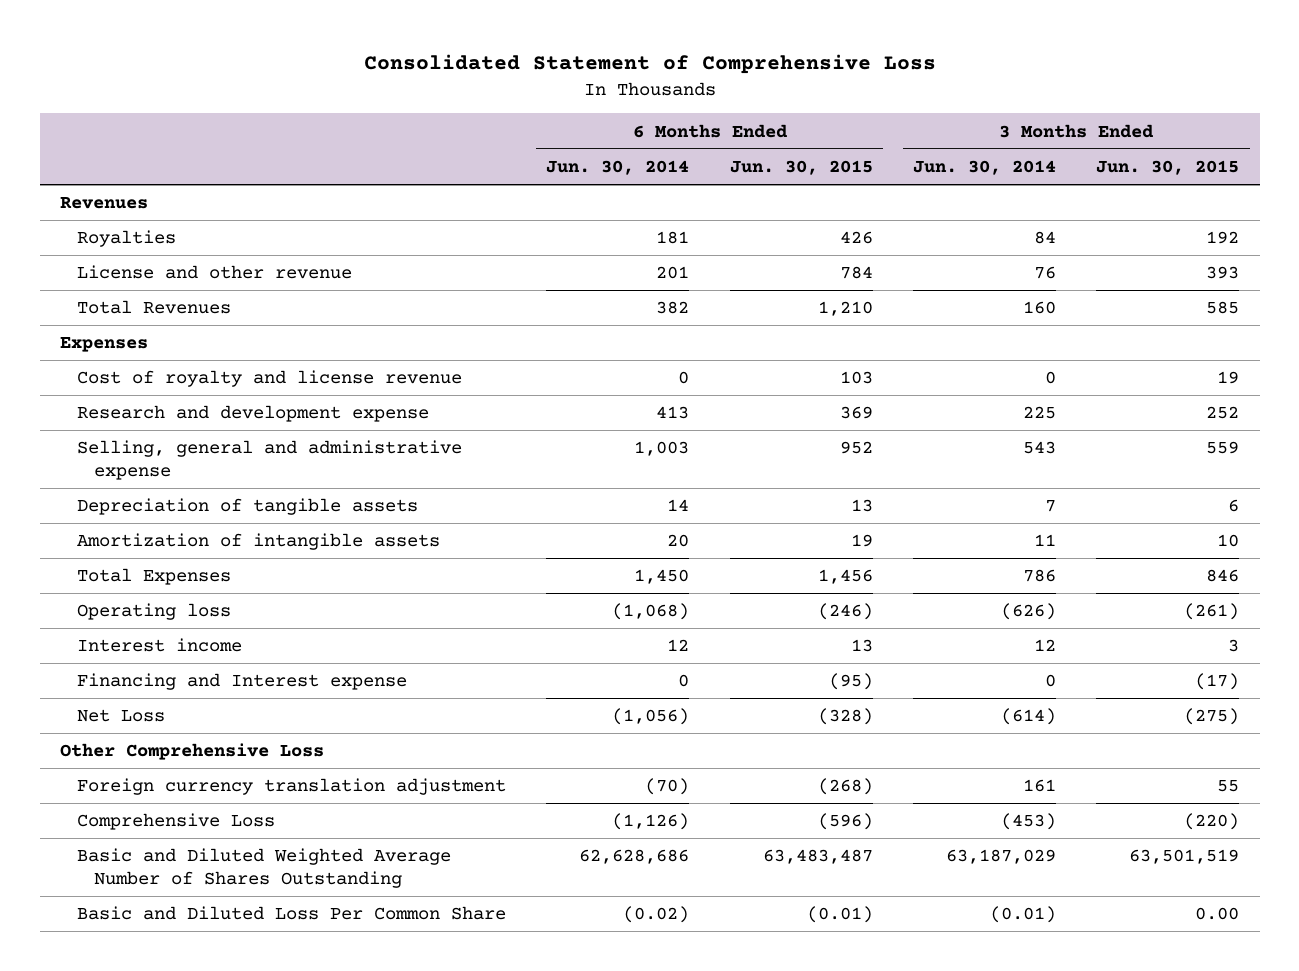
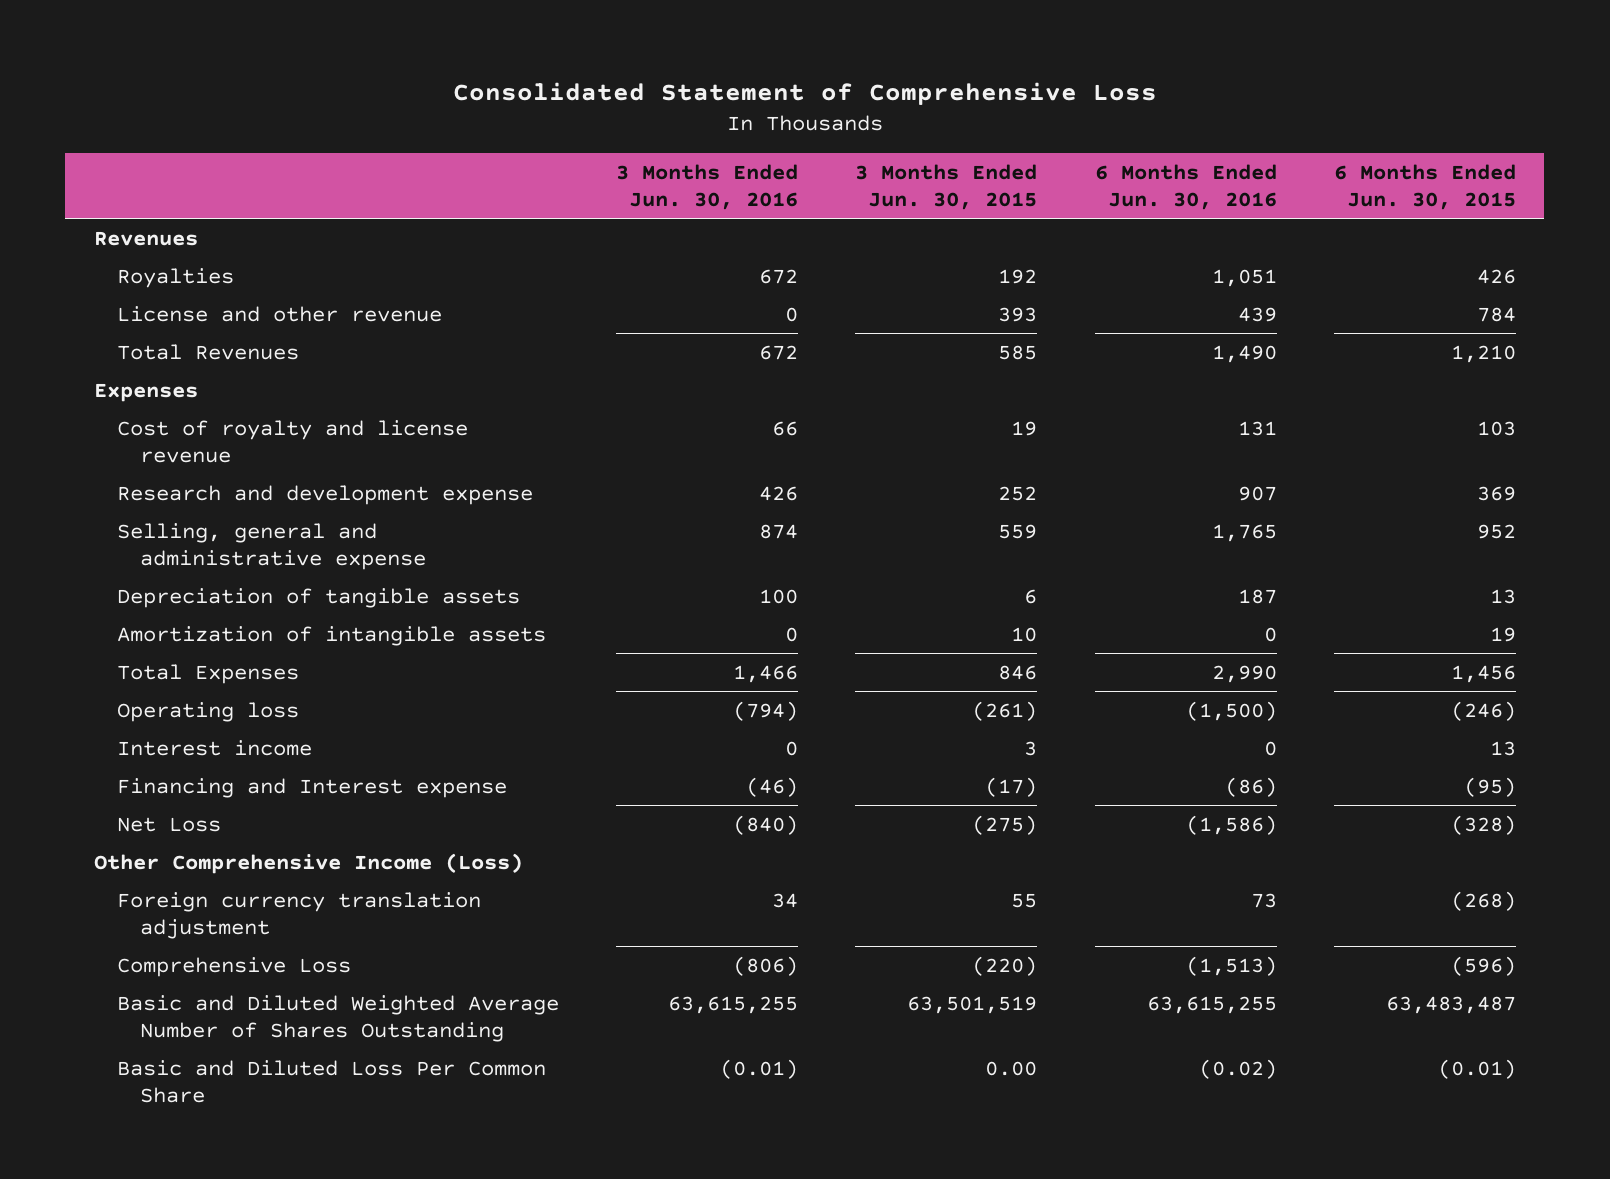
- | 6 Months Ended Jun. 30, 2014 | 6 Months Ended Jun. 30, 2015 | 3 Months Ended Jun. 30, 2014 | 3 Months Ended Jun. 30, 2015
+ | 3 Months Ended Jun. 30, 2016 | 3 Months Ended Jun. 30, 2015 | 6 Months Ended Jun. 30, 2016 | 6 Months Ended Jun. 30, 2015
- Other Comprehensive Loss
+ Other Comprehensive Income (Loss)

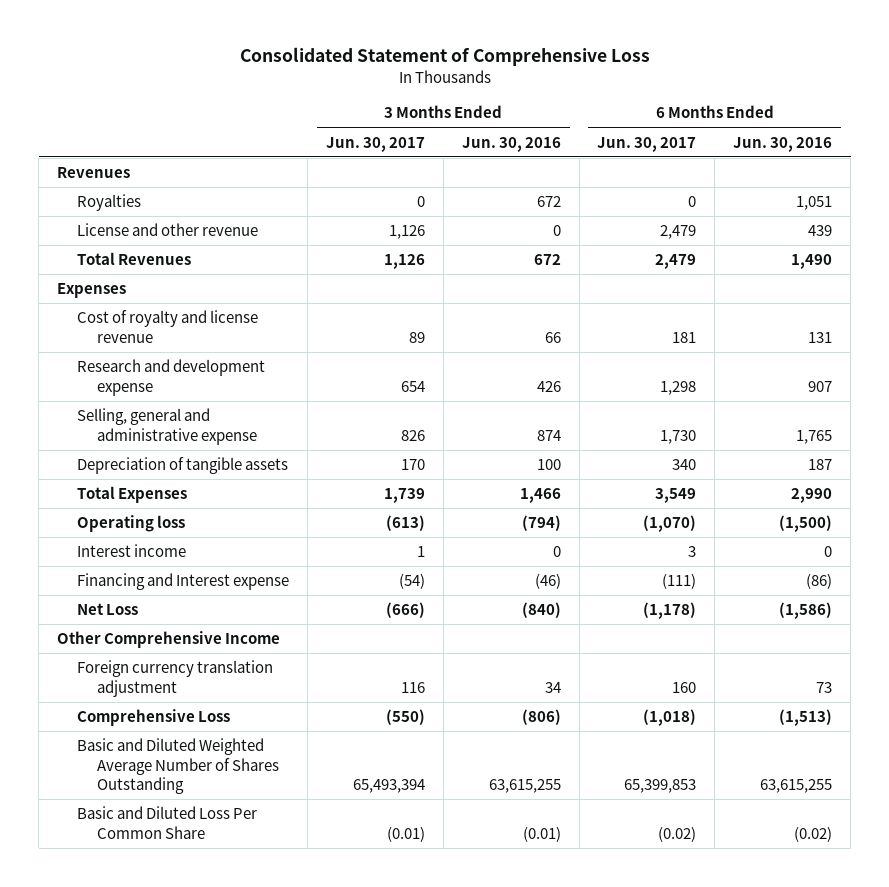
- | 3 Months Ended Jun. 30, 2016 | 3 Months Ended Jun. 30, 2015 | 6 Months Ended Jun. 30, 2016 | 6 Months Ended Jun. 30, 2015
+ | 3 Months Ended Jun. 30, 2017 | 3 Months Ended Jun. 30, 2016 | 6 Months Ended Jun. 30, 2017 | 6 Months Ended Jun. 30, 2016
- Amortization of intangible assets | 0 | 10 | 0 | 19
- Other Comprehensive Income (Loss)
+ Other Comprehensive Income

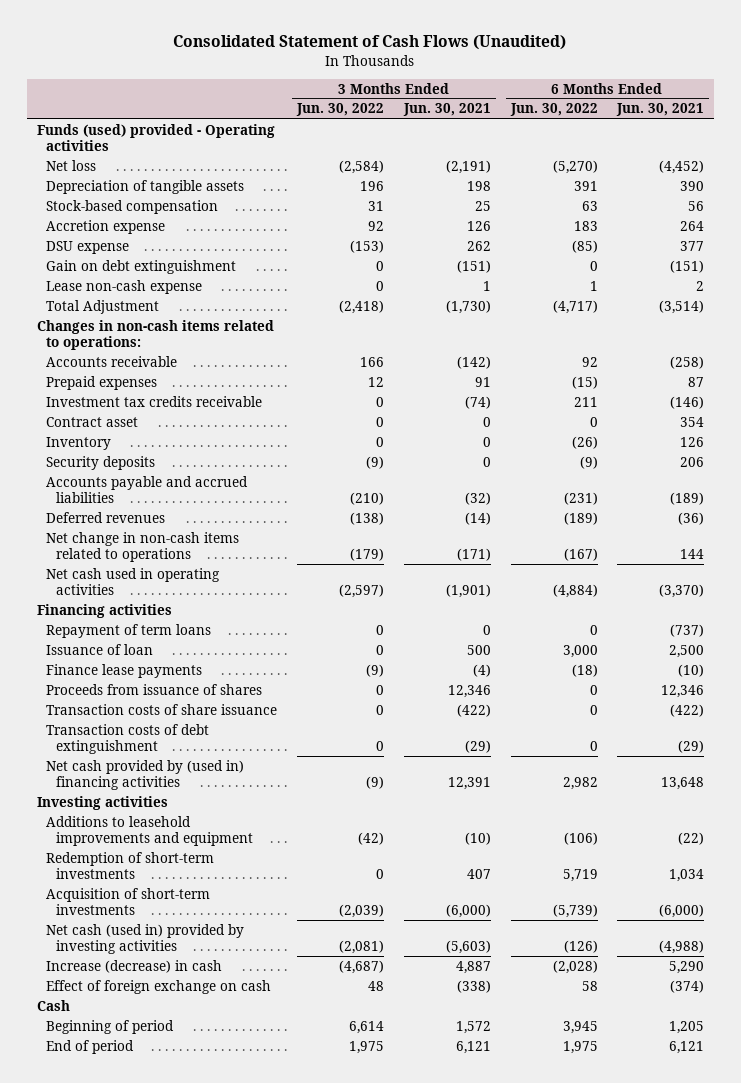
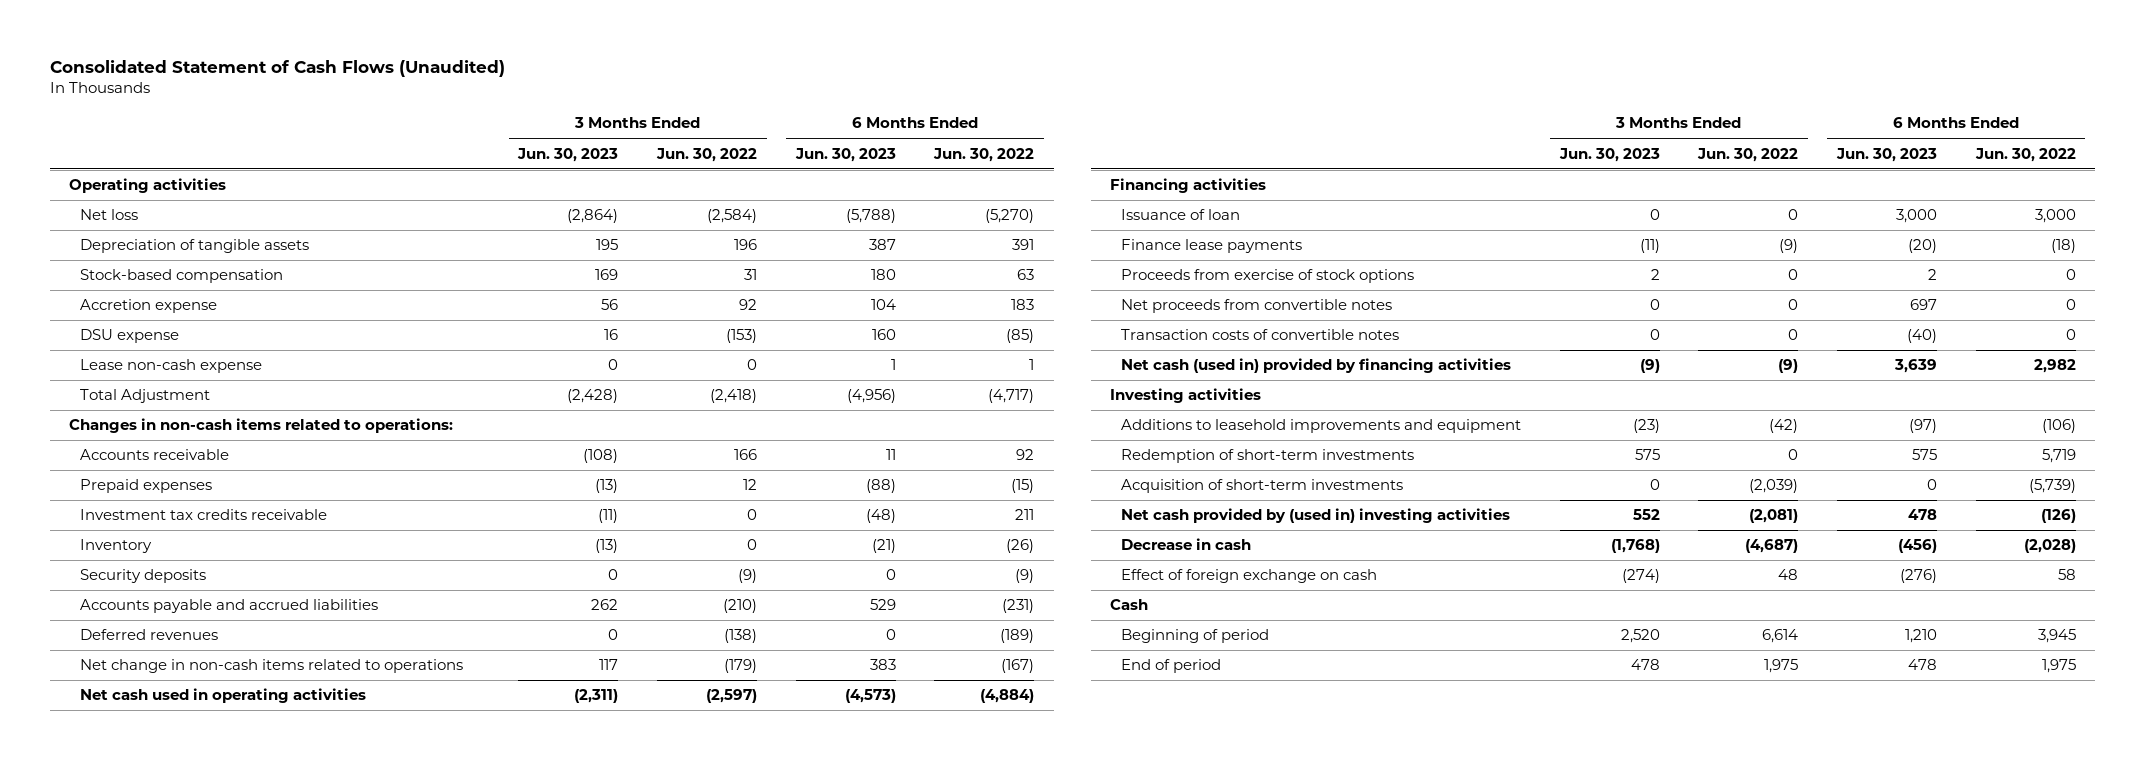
- | 3 Months Ended Jun. 30, 2022 | 3 Months Ended Jun. 30, 2021 | 6 Months Ended Jun. 30, 2022 | 6 Months Ended Jun. 30, 2021
+ | 3 Months Ended Jun. 30, 2023 | 3 Months Ended Jun. 30, 2022 | 6 Months Ended Jun. 30, 2023 | 6 Months Ended Jun. 30, 2022
- Funds (used) provided - Operating activities
+ Operating activities
- Gain on debt extinguishment | 0 | (151) | 0 | (151)
- Contract asset | 0 | 0 | 0 | 354
- Repayment of term loans | 0 | 0 | 0 | (737)
- Proceeds from issuance of shares | 0 | 12,346 | 0 | 12,346
- Transaction costs of share issuance | 0 | (422) | 0 | (422)
- Transaction costs of debt extinguishment | 0 | (29) | 0 | (29)
- Net cash provided by (used in) financing activities | (9) | 12,391 | 2,982 | 13,648
+ Proceeds from exercise of stock options | 2 | 0 | 2 | 0
+ Net proceeds from convertible notes | 0 | 0 | 697 | 0
+ Transaction costs of convertible notes | 0 | 0 | (40) | 0
+ Net cash (used in) provided by financing activities | (9) | (9) | 3,639 | 2,982
- Net cash (used in) provided by investing activities | (2,081) | (5,603) | (126) | (4,988)
- Increase (decrease) in cash | (4,687) | 4,887 | (2,028) | 5,290
+ Net cash provided by (used in) investing activities | 552 | (2,081) | 478 | (126)
+ Decrease in cash | (1,768) | (4,687) | (456) | (2,028)

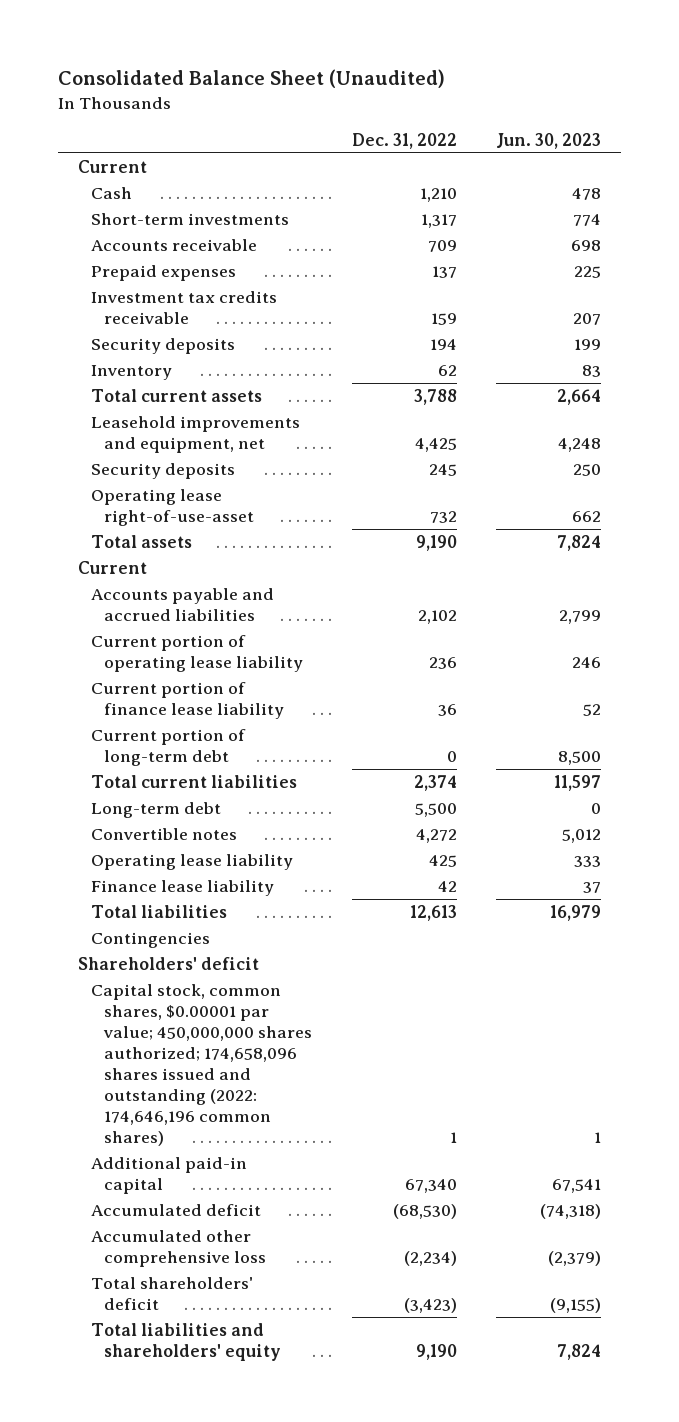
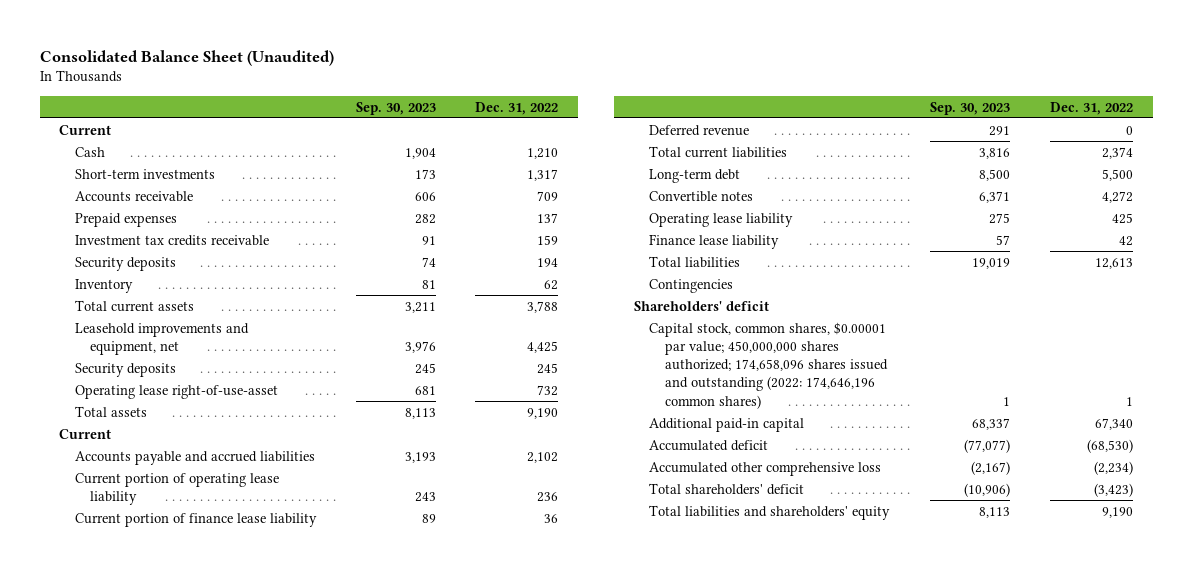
- | Dec. 31, 2022 | Jun. 30, 2023
+ | Sep. 30, 2023 | Dec. 31, 2022
- Current portion of long-term debt | 0 | 8,500
+ Deferred revenue | 291 | 0

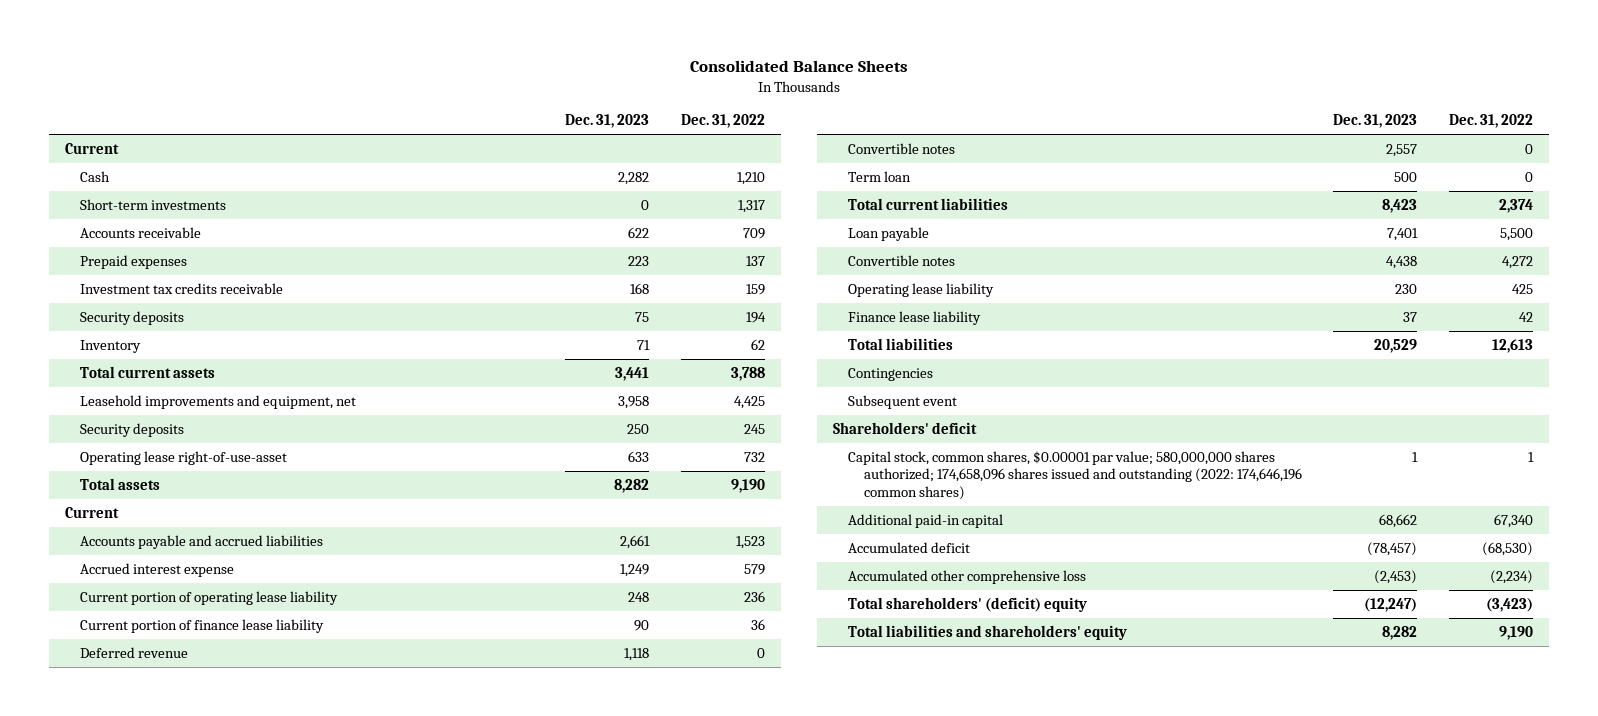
- Consolidated Balance Sheet (Unaudited)
+ Consolidated Balance Sheets
- | Sep. 30, 2023 | Dec. 31, 2022
+ | Dec. 31, 2023 | Dec. 31, 2022
- Accounts payable and accrued liabilities | 3,193 | 2,102
+ Accounts payable and accrued liabilities | 2,661 | 1,523
+ Accrued interest expense | 1,249 | 579
+ Convertible notes | 2,557 | 0
+ Term loan | 500 | 0
- Long-term debt | 8,500 | 5,500
+ Loan payable | 7,401 | 5,500
+ Subsequent event
- Capital stock, common shares, $0.00001 par value; 450,000,000 shares authorized; 174,658,096 shares issued and outstanding (2022: 174,646,196 common shares) | 1 | 1
+ Capital stock, common shares, $0.00001 par value; 580,000,000 shares authorized; 174,658,096 shares issued and outstanding (2022: 174,646,196 common shares) | 1 | 1
- Total shareholders' deficit | (10,906) | (3,423)
+ Total shareholders' (deficit) equity | (12,247) | (3,423)

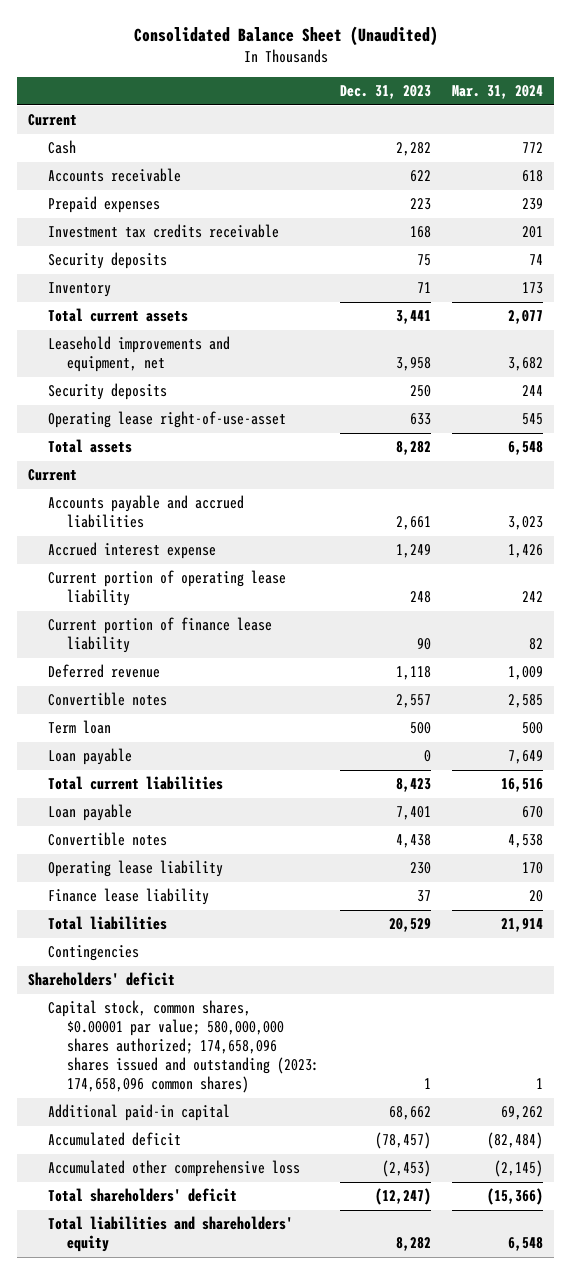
- Consolidated Balance Sheets
+ Consolidated Balance Sheet (Unaudited)
- | Dec. 31, 2023 | Dec. 31, 2022
+ | Dec. 31, 2023 | Mar. 31, 2024
- Short-term investments | 0 | 1,317
+ Loan payable | 0 | 7,649
- Subsequent event
- Capital stock, common shares, $0.00001 par value; 580,000,000 shares authorized; 174,658,096 shares issued and outstanding (2022: 174,646,196 common shares) | 1 | 1
+ Capital stock, common shares, $0.00001 par value; 580,000,000 shares authorized; 174,658,096 shares issued and outstanding (2023: 174,658,096 common shares) | 1 | 1
- Total shareholders' (deficit) equity | (12,247) | (3,423)
+ Total shareholders' deficit | (12,247) | (15,366)

